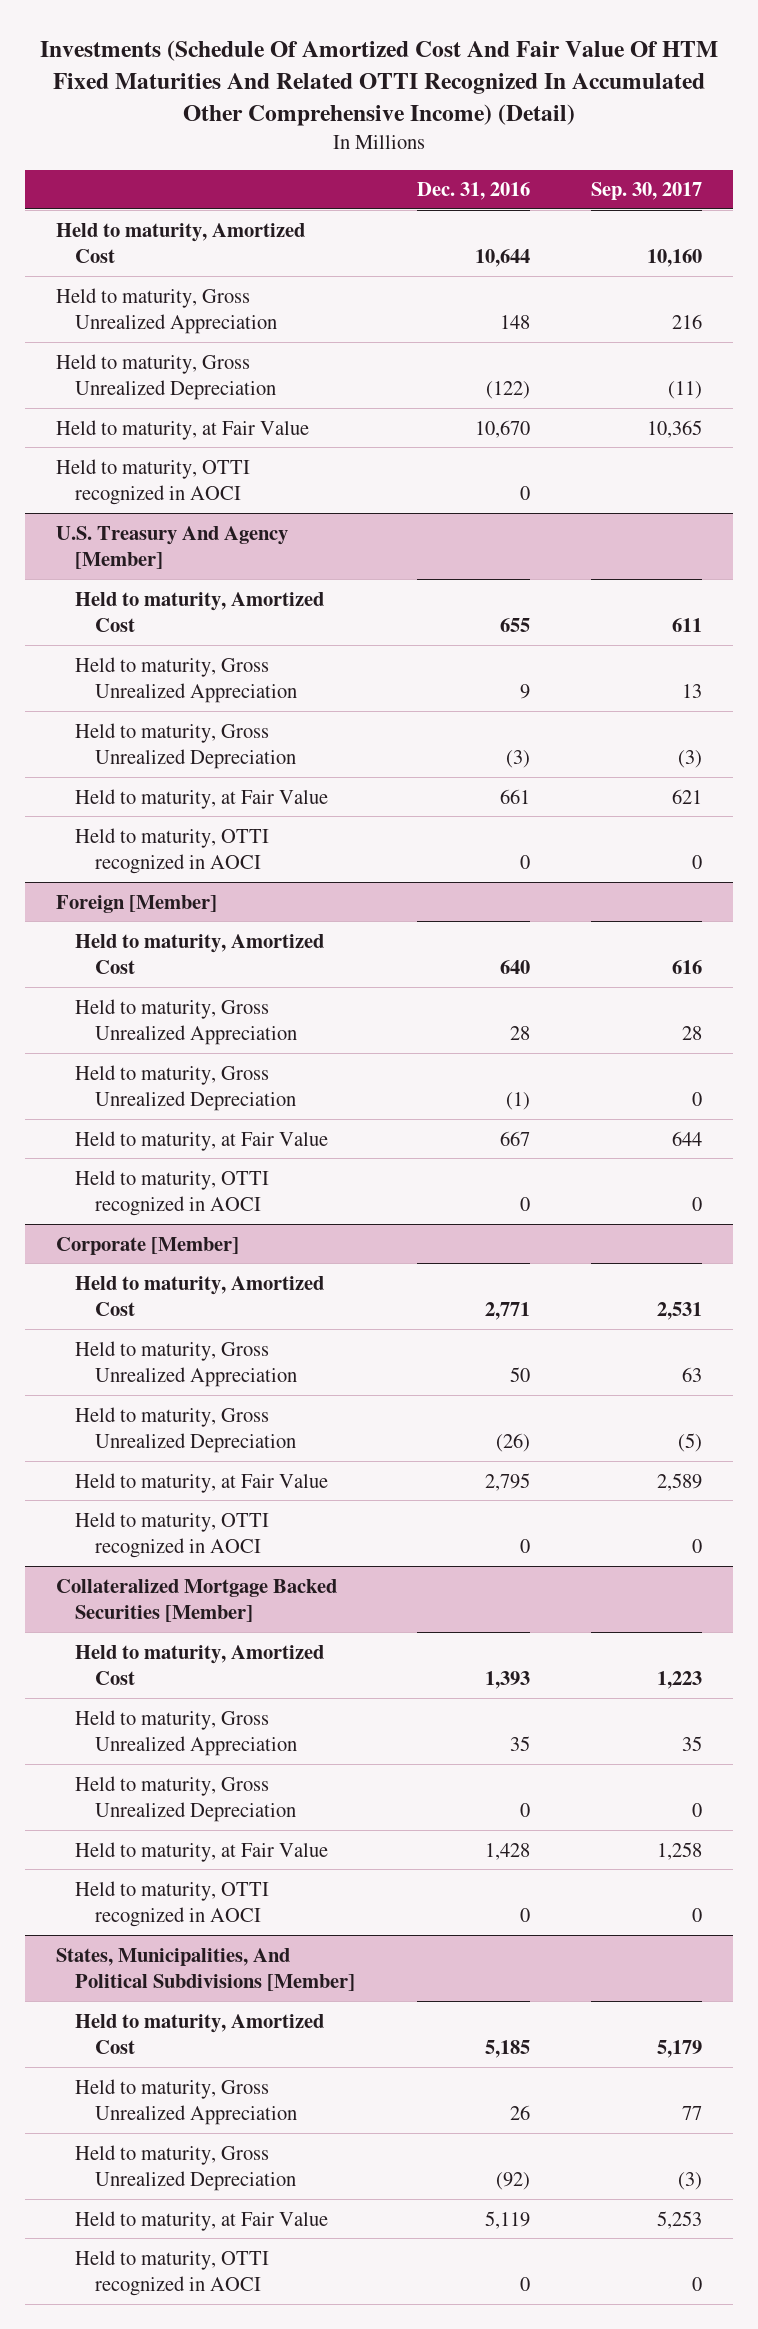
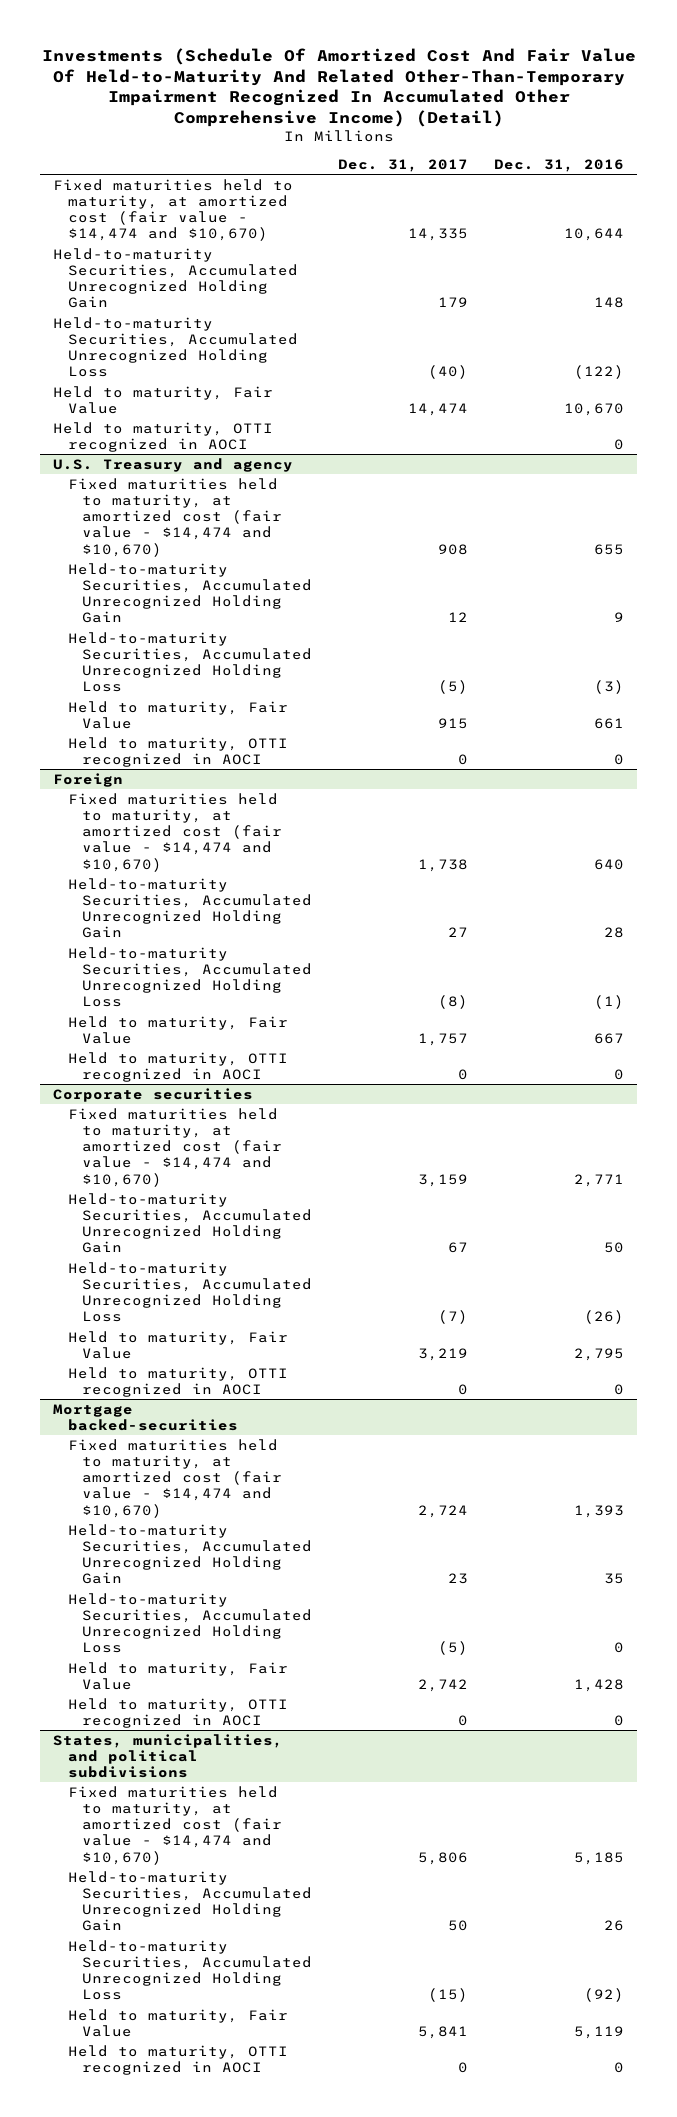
- Investments (Schedule Of Amortized Cost And Fair Value Of HTM Fixed Maturities And Related OTTI Recognized In Accumulated Other Comprehensive Income) (Detail)
+ Investments (Schedule Of Amortized Cost And Fair Value Of Held-to-Maturity And Related Other-Than-Temporary Impairment Recognized In Accumulated Other Comprehensive Income) (Detail)
- | Dec. 31, 2016 | Sep. 30, 2017
+ | Dec. 31, 2017 | Dec. 31, 2016
- Held to maturity, Amortized Cost | 10,644 | 10,160
- Held to maturity, Gross Unrealized Appreciation | 148 | 216
- Held to maturity, Gross Unrealized Depreciation | (122) | (11)
- Held to maturity, at Fair Value | 10,670 | 10,365
+ Fixed maturities held to maturity, at amortized cost (fair value - $14,474 and $10,670) | 14,335 | 10,644
+ Held-to-maturity Securities, Accumulated Unrecognized Holding Gain | 179 | 148
+ Held-to-maturity Securities, Accumulated Unrecognized Holding Loss | (40) | (122)
+ Held to maturity, Fair Value | 14,474 | 10,670
- U.S. Treasury And Agency [Member]
- Held to maturity, Amortized Cost | 655 | 611
- Held to maturity, Gross Unrealized Appreciation | 9 | 13
- Held to maturity, Gross Unrealized Depreciation | (3) | (3)
- Held to maturity, at Fair Value | 661 | 621
+ U.S. Treasury and agency
+ Fixed maturities held to maturity, at amortized cost (fair value - $14,474 and $10,670) | 908 | 655
+ Held-to-maturity Securities, Accumulated Unrecognized Holding Gain | 12 | 9
+ Held-to-maturity Securities, Accumulated Unrecognized Holding Loss | (5) | (3)
+ Held to maturity, Fair Value | 915 | 661
- Foreign [Member]
- Held to maturity, Amortized Cost | 640 | 616
- Held to maturity, Gross Unrealized Appreciation | 28 | 28
- Held to maturity, Gross Unrealized Depreciation | (1) | 0
- Held to maturity, at Fair Value | 667 | 644
+ Foreign
+ Fixed maturities held to maturity, at amortized cost (fair value - $14,474 and $10,670) | 1,738 | 640
+ Held-to-maturity Securities, Accumulated Unrecognized Holding Gain | 27 | 28
+ Held-to-maturity Securities, Accumulated Unrecognized Holding Loss | (8) | (1)
+ Held to maturity, Fair Value | 1,757 | 667
- Corporate [Member]
- Held to maturity, Amortized Cost | 2,771 | 2,531
- Held to maturity, Gross Unrealized Appreciation | 50 | 63
- Held to maturity, Gross Unrealized Depreciation | (26) | (5)
- Held to maturity, at Fair Value | 2,795 | 2,589
+ Corporate securities
+ Fixed maturities held to maturity, at amortized cost (fair value - $14,474 and $10,670) | 3,159 | 2,771
+ Held-to-maturity Securities, Accumulated Unrecognized Holding Gain | 67 | 50
+ Held-to-maturity Securities, Accumulated Unrecognized Holding Loss | (7) | (26)
+ Held to maturity, Fair Value | 3,219 | 2,795
- Collateralized Mortgage Backed Securities [Member]
- Held to maturity, Amortized Cost | 1,393 | 1,223
- Held to maturity, Gross Unrealized Appreciation | 35 | 35
- Held to maturity, Gross Unrealized Depreciation | 0 | 0
- Held to maturity, at Fair Value | 1,428 | 1,258
+ Mortgage backed-securities
+ Fixed maturities held to maturity, at amortized cost (fair value - $14,474 and $10,670) | 2,724 | 1,393
+ Held-to-maturity Securities, Accumulated Unrecognized Holding Gain | 23 | 35
+ Held-to-maturity Securities, Accumulated Unrecognized Holding Loss | (5) | 0
+ Held to maturity, Fair Value | 2,742 | 1,428
- States, Municipalities, And Political Subdivisions [Member]
- Held to maturity, Amortized Cost | 5,185 | 5,179
- Held to maturity, Gross Unrealized Appreciation | 26 | 77
- Held to maturity, Gross Unrealized Depreciation | (92) | (3)
- Held to maturity, at Fair Value | 5,119 | 5,253
+ States, municipalities, and political subdivisions
+ Fixed maturities held to maturity, at amortized cost (fair value - $14,474 and $10,670) | 5,806 | 5,185
+ Held-to-maturity Securities, Accumulated Unrecognized Holding Gain | 50 | 26
+ Held-to-maturity Securities, Accumulated Unrecognized Holding Loss | (15) | (92)
+ Held to maturity, Fair Value | 5,841 | 5,119

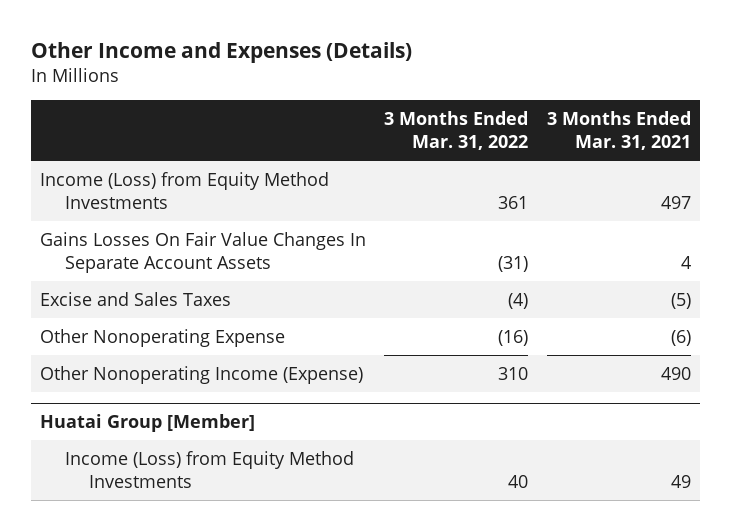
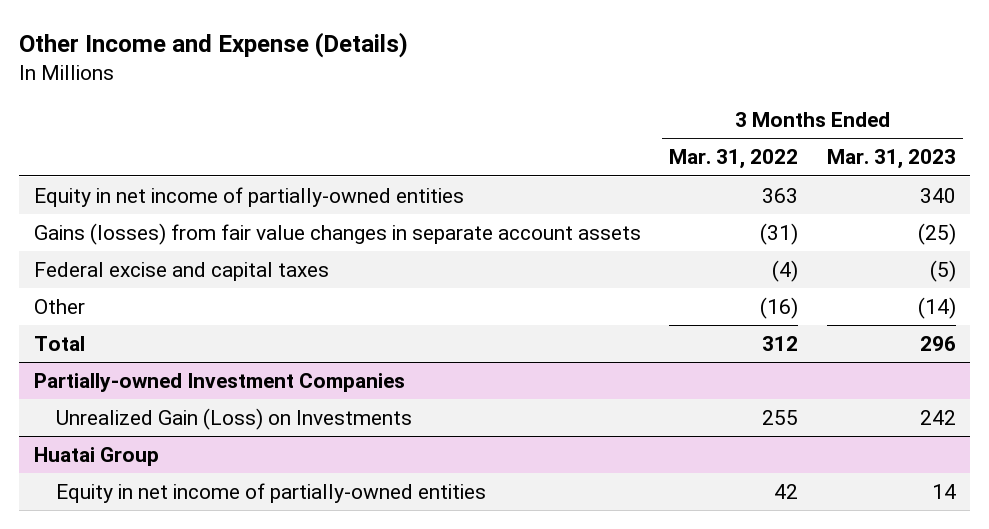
- Other Income and Expenses (Details)
+ Other Income and Expense (Details)
- | 3 Months Ended Mar. 31, 2022 | 3 Months Ended Mar. 31, 2021
+ | 3 Months Ended Mar. 31, 2022 | 3 Months Ended Mar. 31, 2023
- Income (Loss) from Equity Method Investments | 361 | 497
- Gains Losses On Fair Value Changes In Separate Account Assets | (31) | 4
- Excise and Sales Taxes | (4) | (5)
- Other Nonoperating Expense | (16) | (6)
- Other Nonoperating Income (Expense) | 310 | 490
- Huatai Group [Member]
- Income (Loss) from Equity Method Investments | 40 | 49
+ Equity in net income of partially-owned entities | 363 | 340
+ Gains (losses) from fair value changes in separate account assets | (31) | (25)
+ Federal excise and capital taxes | (4) | (5)
+ Other | (16) | (14)
+ Total | 312 | 296
+ Partially-owned Investment Companies
+ Unrealized Gain (Loss) on Investments | 255 | 242
+ Huatai Group
+ Equity in net income of partially-owned entities | 42 | 14

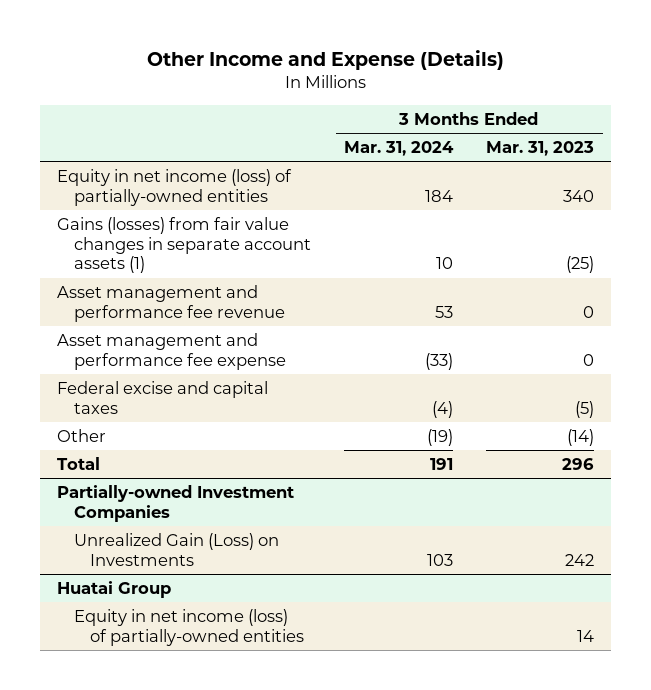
- | 3 Months Ended Mar. 31, 2022 | 3 Months Ended Mar. 31, 2023
+ | 3 Months Ended Mar. 31, 2024 | 3 Months Ended Mar. 31, 2023
- Equity in net income of partially-owned entities | 363 | 340
- Gains (losses) from fair value changes in separate account assets | (31) | (25)
+ Equity in net income (loss) of partially-owned entities | 184 | 340
+ Gains (losses) from fair value changes in separate account assets (1) | 10 | (25)
+ Asset management and performance fee revenue | 53 | 0
+ Asset management and performance fee expense | (33) | 0
@ Huatai Group
- Equity in net income of partially-owned entities | 42 | 14
+ Equity in net income (loss) of partially-owned entities | | 14

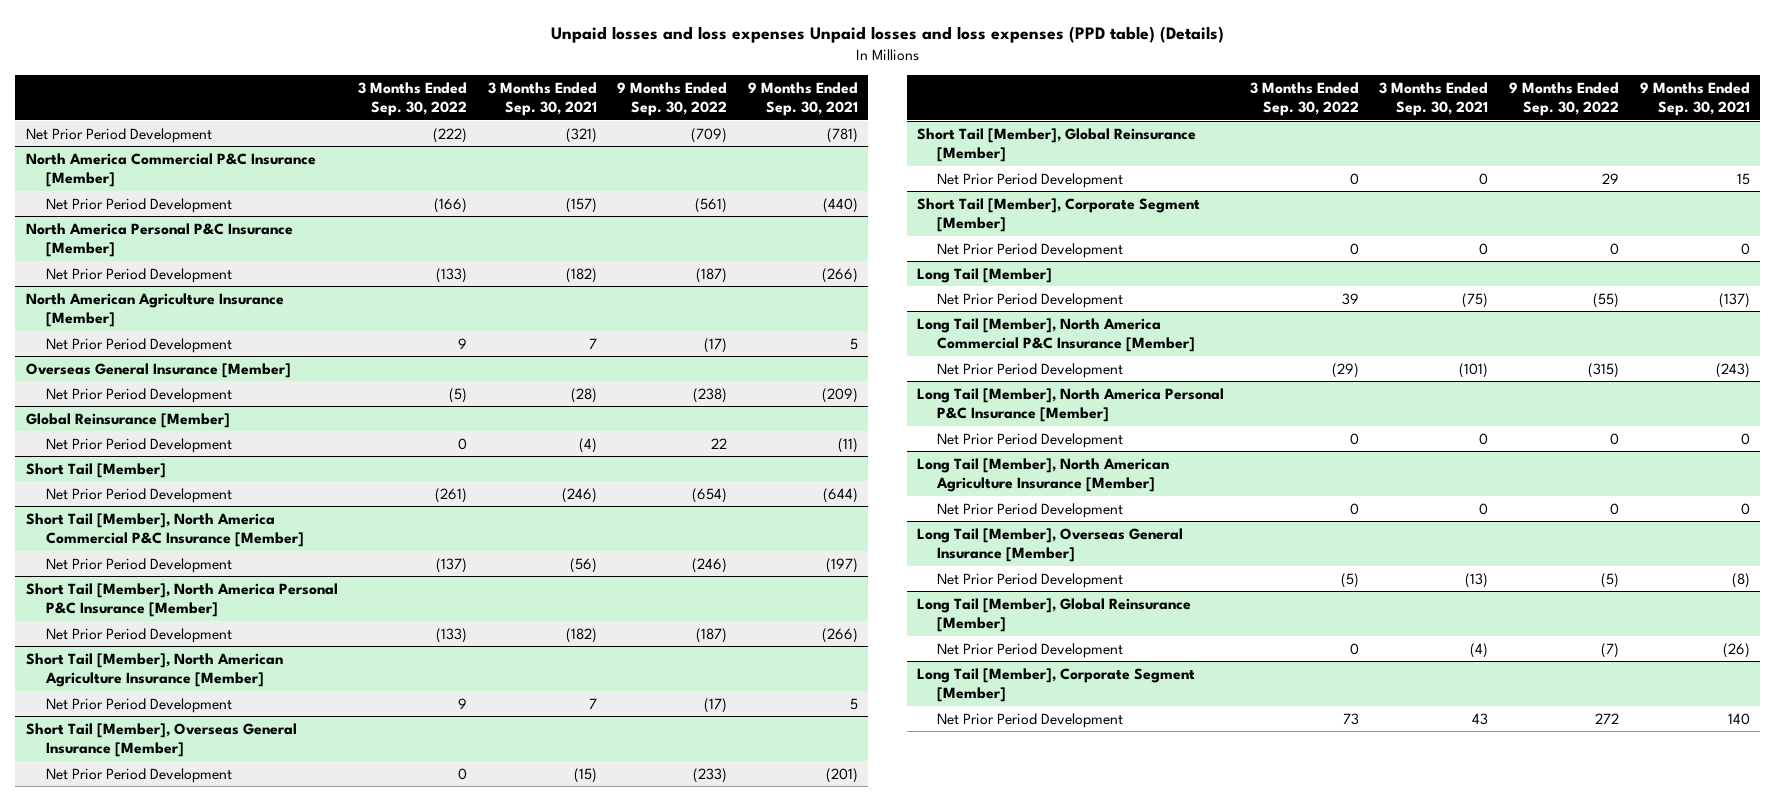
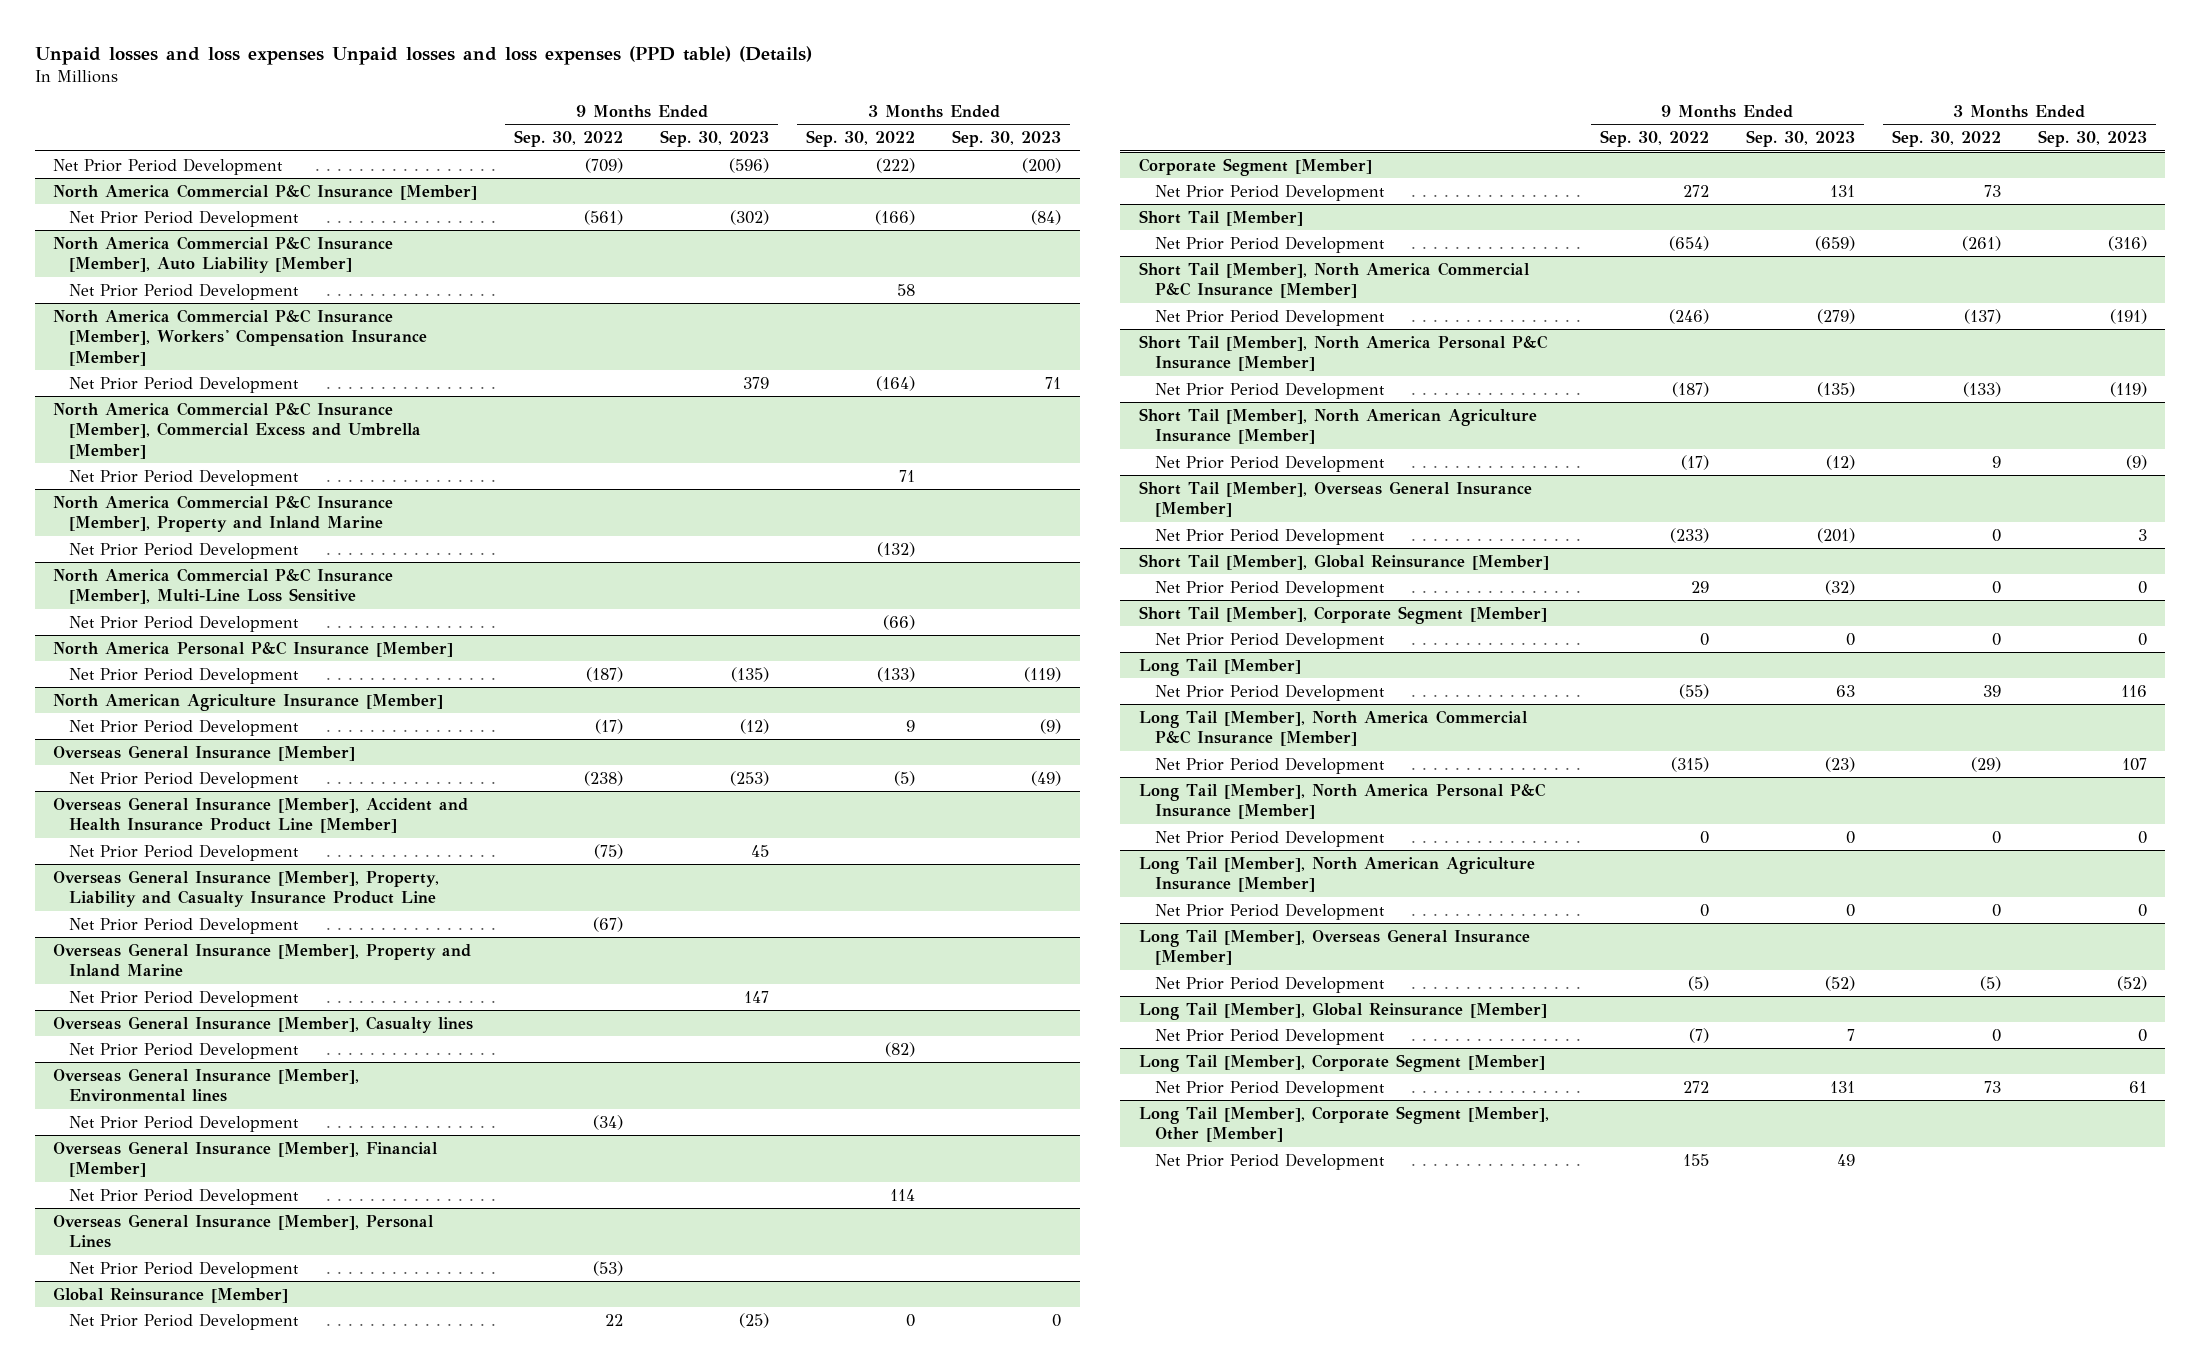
- | 3 Months Ended Sep. 30, 2022 | 3 Months Ended Sep. 30, 2021 | 9 Months Ended Sep. 30, 2022 | 9 Months Ended Sep. 30, 2021
+ | 9 Months Ended Sep. 30, 2022 | 9 Months Ended Sep. 30, 2023 | 3 Months Ended Sep. 30, 2022 | 3 Months Ended Sep. 30, 2023
+ North America Commercial P&C Insurance [Member], Auto Liability [Member]
+ Net Prior Period Development | | | 58 |
+ North America Commercial P&C Insurance [Member], Workers' Compensation Insurance [Member]
+ Net Prior Period Development | | 379 | (164) | 71
+ North America Commercial P&C Insurance [Member], Commercial Excess and Umbrella [Member]
+ Net Prior Period Development | | | 71 |
+ North America Commercial P&C Insurance [Member], Property and Inland Marine
+ Net Prior Period Development | | | (132) |
+ North America Commercial P&C Insurance [Member], Multi-Line Loss Sensitive
+ Net Prior Period Development | | | (66) |
+ Overseas General Insurance [Member], Accident and Health Insurance Product Line [Member]
+ Net Prior Period Development | (75) | 45 | |
+ Overseas General Insurance [Member], Property, Liability and Casualty Insurance Product Line
+ Net Prior Period Development | (67) | | |
+ Overseas General Insurance [Member], Property and Inland Marine
+ Net Prior Period Development | | 147 | |
+ Overseas General Insurance [Member], Casualty lines
+ Net Prior Period Development | | | (82) |
+ Overseas General Insurance [Member], Environmental lines
+ Net Prior Period Development | (34) | | |
+ Overseas General Insurance [Member], Financial [Member]
+ Net Prior Period Development | | | 114 |
+ Overseas General Insurance [Member], Personal Lines
+ Net Prior Period Development | (53) | | |
+ Corporate Segment [Member]
+ Net Prior Period Development | 272 | 131 | 73 |
+ Long Tail [Member], Corporate Segment [Member], Other [Member]
+ Net Prior Period Development | 155 | 49 | |

